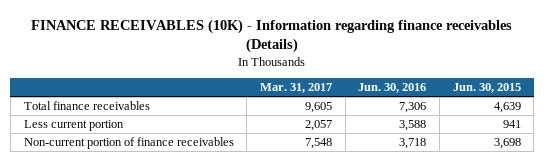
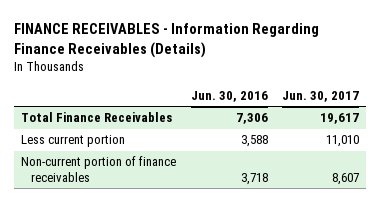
- FINANCE RECEIVABLES (10K) - Information regarding finance receivables (Details)
+ FINANCE RECEIVABLES - Information Regarding Finance Receivables (Details)
- | Mar. 31, 2017 | Jun. 30, 2016 | Jun. 30, 2015
+ | Jun. 30, 2016 | Jun. 30, 2017
- Total finance receivables | 9,605 | 7,306 | 4,639
+ Total Finance Receivables | 7,306 | 19,617

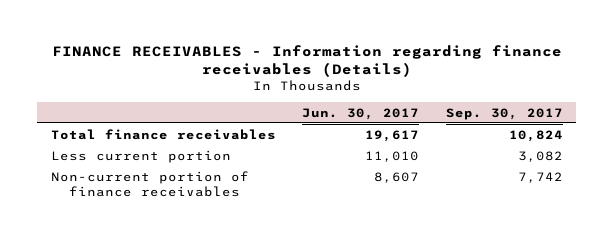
- FINANCE RECEIVABLES - Information Regarding Finance Receivables (Details)
+ FINANCE RECEIVABLES - Information regarding finance receivables (Details)
- | Jun. 30, 2016 | Jun. 30, 2017
+ | Jun. 30, 2017 | Sep. 30, 2017
- Total Finance Receivables | 7,306 | 19,617
+ Total finance receivables | 19,617 | 10,824

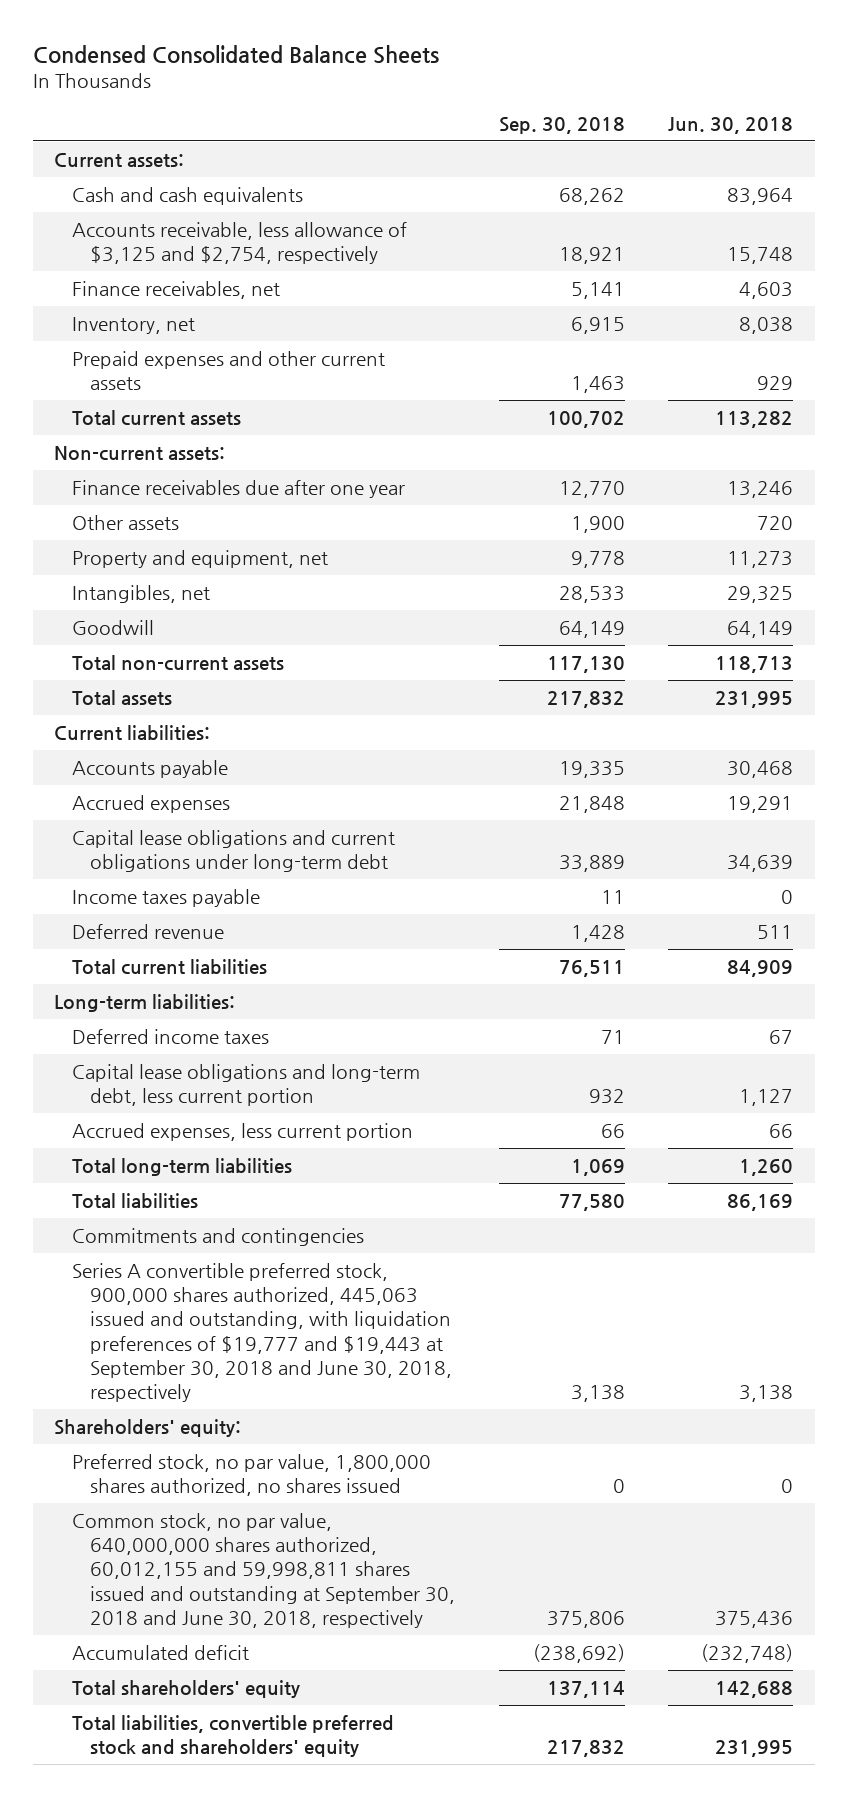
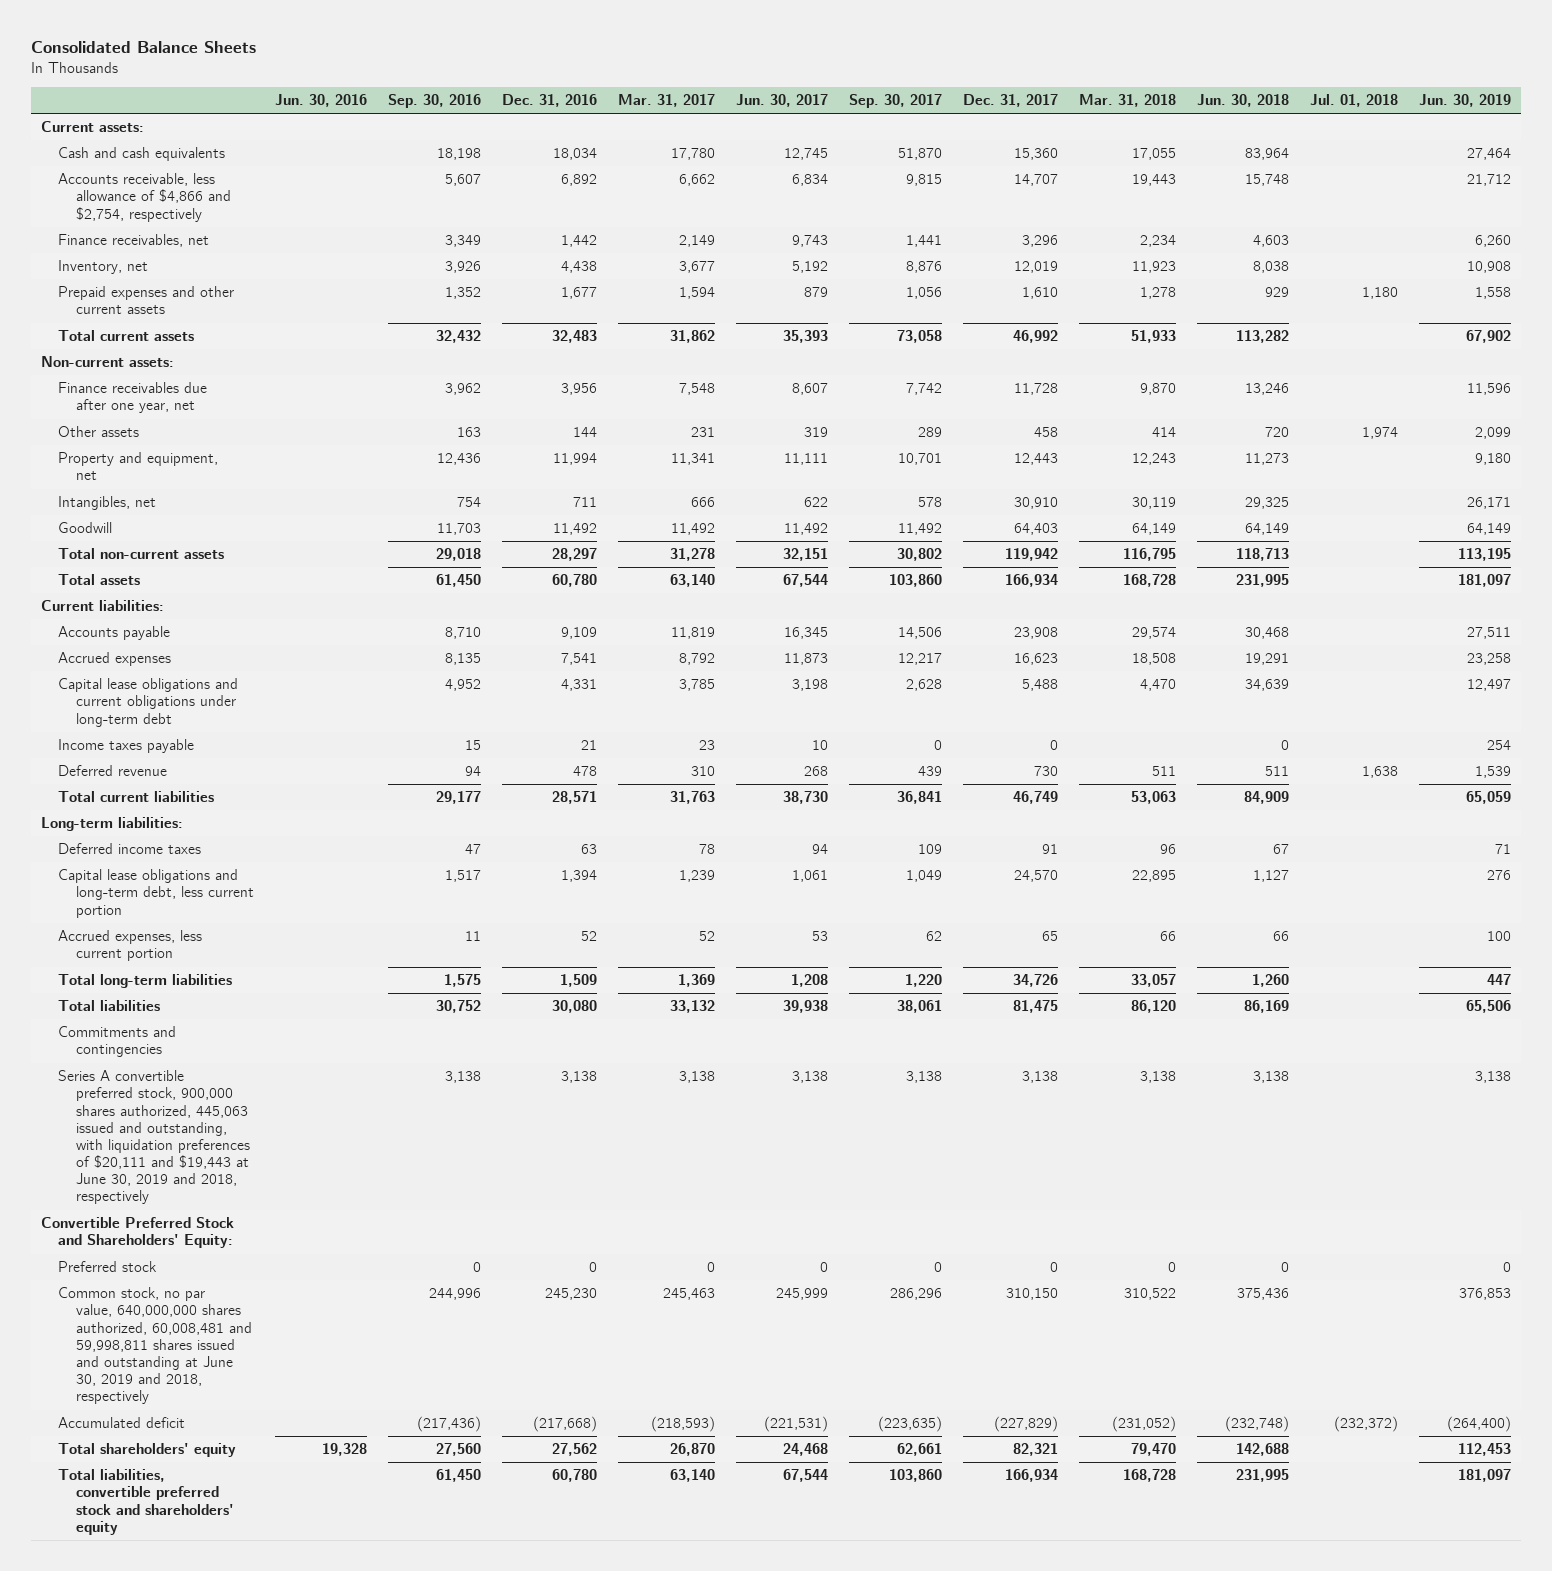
- Condensed Consolidated Balance Sheets
+ Consolidated Balance Sheets
- | Sep. 30, 2018 | Jun. 30, 2018
+ | Jun. 30, 2016 | Sep. 30, 2016 | Dec. 31, 2016 | Mar. 31, 2017 | Jun. 30, 2017 | Sep. 30, 2017 | Dec. 31, 2017 | Mar. 31, 2018 | Jun. 30, 2018 | Jul. 01, 2018 | Jun. 30, 2019
- Accounts receivable, less allowance of $3,125 and $2,754, respectively | 18,921 | 15,748
+ Accounts receivable, less allowance of $4,866 and $2,754, respectively | | 5,607 | 6,892 | 6,662 | 6,834 | 9,815 | 14,707 | 19,443 | 15,748 | | 21,712
- Finance receivables due after one year | 12,770 | 13,246
+ Finance receivables due after one year, net | | 3,962 | 3,956 | 7,548 | 8,607 | 7,742 | 11,728 | 9,870 | 13,246 | | 11,596
- Series A convertible preferred stock, 900,000 shares authorized, 445,063 issued and outstanding, with liquidation preferences of $19,777 and $19,443 at September 30, 2018 and June 30, 2018, respectively | 3,138 | 3,138
- Shareholders' equity:
- Preferred stock, no par value, 1,800,000 shares authorized, no shares issued | 0 | 0
- Common stock, no par value, 640,000,000 shares authorized, 60,012,155 and 59,998,811 shares issued and outstanding at September 30, 2018 and June 30, 2018, respectively | 375,806 | 375,436
+ Series A convertible preferred stock, 900,000 shares authorized, 445,063 issued and outstanding, with liquidation preferences of $20,111 and $19,443 at June 30, 2019 and 2018, respectively | | 3,138 | 3,138 | 3,138 | 3,138 | 3,138 | 3,138 | 3,138 | 3,138 | | 3,138
+ Convertible Preferred Stock and Shareholders' Equity:
+ Preferred stock | | 0 | 0 | 0 | 0 | 0 | 0 | 0 | 0 | | 0
+ Common stock, no par value, 640,000,000 shares authorized, 60,008,481 and 59,998,811 shares issued and outstanding at June 30, 2019 and 2018, respectively | | 244,996 | 245,230 | 245,463 | 245,999 | 286,296 | 310,150 | 310,522 | 375,436 | | 376,853

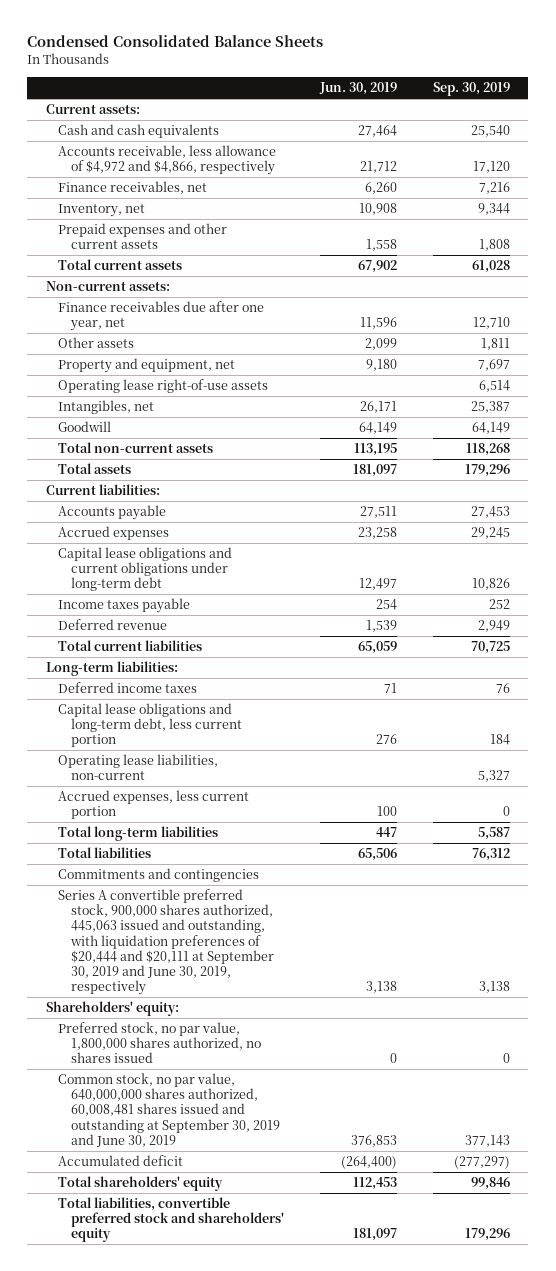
- Consolidated Balance Sheets
+ Condensed Consolidated Balance Sheets
- | Jun. 30, 2016 | Sep. 30, 2016 | Dec. 31, 2016 | Mar. 31, 2017 | Jun. 30, 2017 | Sep. 30, 2017 | Dec. 31, 2017 | Mar. 31, 2018 | Jun. 30, 2018 | Jul. 01, 2018 | Jun. 30, 2019
+ | Jun. 30, 2019 | Sep. 30, 2019
- Accounts receivable, less allowance of $4,866 and $2,754, respectively | | 5,607 | 6,892 | 6,662 | 6,834 | 9,815 | 14,707 | 19,443 | 15,748 | | 21,712
+ Accounts receivable, less allowance of $4,972 and $4,866, respectively | 21,712 | 17,120
+ Operating lease right-of-use assets | | 6,514
+ Operating lease liabilities, non-current | | 5,327
- Series A convertible preferred stock, 900,000 shares authorized, 445,063 issued and outstanding, with liquidation preferences of $20,111 and $19,443 at June 30, 2019 and 2018, respectively | | 3,138 | 3,138 | 3,138 | 3,138 | 3,138 | 3,138 | 3,138 | 3,138 | | 3,138
- Convertible Preferred Stock and Shareholders' Equity:
- Preferred stock | | 0 | 0 | 0 | 0 | 0 | 0 | 0 | 0 | | 0
- Common stock, no par value, 640,000,000 shares authorized, 60,008,481 and 59,998,811 shares issued and outstanding at June 30, 2019 and 2018, respectively | | 244,996 | 245,230 | 245,463 | 245,999 | 286,296 | 310,150 | 310,522 | 375,436 | | 376,853
+ Series A convertible preferred stock, 900,000 shares authorized, 445,063 issued and outstanding, with liquidation preferences of $20,444 and $20,111 at September 30, 2019 and June 30, 2019, respectively | 3,138 | 3,138
+ Shareholders' equity:
+ Preferred stock, no par value, 1,800,000 shares authorized, no shares issued | 0 | 0
+ Common stock, no par value, 640,000,000 shares authorized, 60,008,481 shares issued and outstanding at September 30, 2019 and June 30, 2019 | 376,853 | 377,143

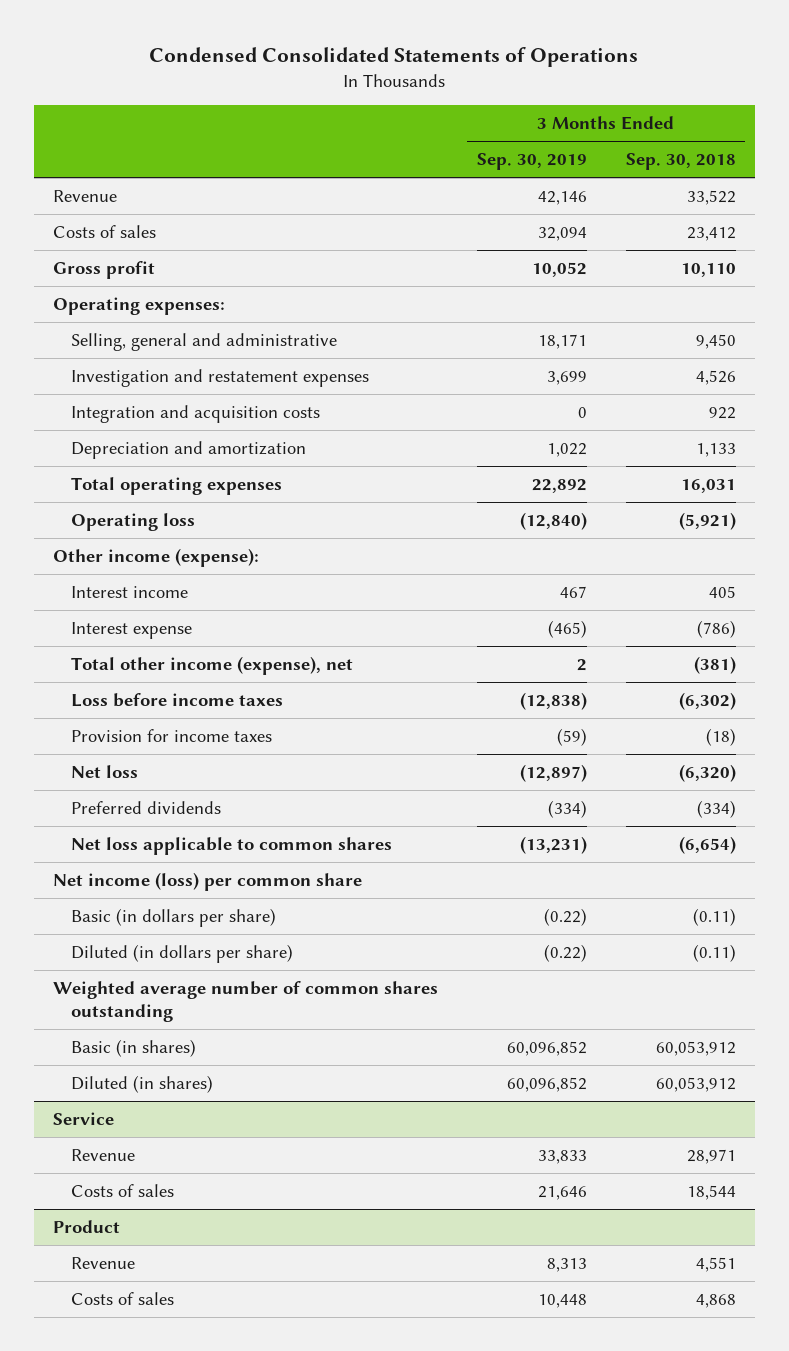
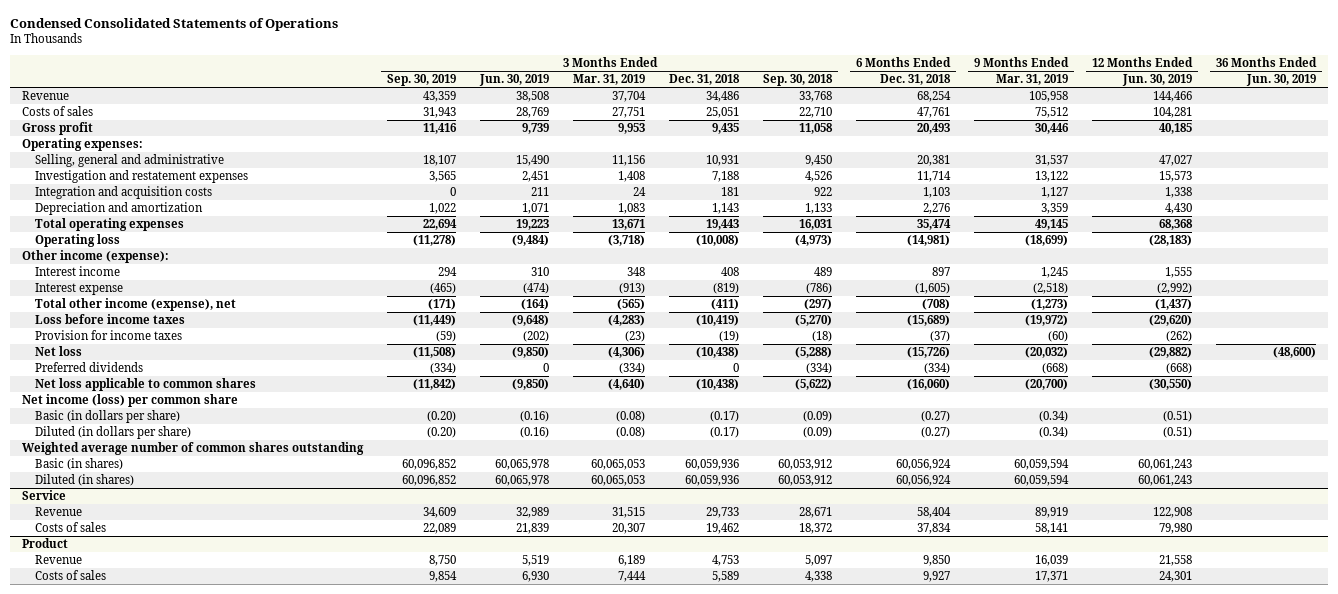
- | 3 Months Ended Sep. 30, 2019 | 3 Months Ended Sep. 30, 2018
+ | 3 Months Ended Sep. 30, 2019 | 3 Months Ended Jun. 30, 2019 | 3 Months Ended Mar. 31, 2019 | 3 Months Ended Dec. 31, 2018 | 3 Months Ended Sep. 30, 2018 | 6 Months Ended Dec. 31, 2018 | 9 Months Ended Mar. 31, 2019 | 12 Months Ended Jun. 30, 2019 | 36 Months Ended Jun. 30, 2019
- Revenue | 42,146 | 33,522
- Costs of sales | 32,094 | 23,412
- Gross profit | 10,052 | 10,110
+ Revenue | 43,359 | 38,508 | 37,704 | 34,486 | 33,768 | 68,254 | 105,958 | 144,466 |
+ Costs of sales | 31,943 | 28,769 | 27,751 | 25,051 | 22,710 | 47,761 | 75,512 | 104,281 |
+ Gross profit | 11,416 | 9,739 | 9,953 | 9,435 | 11,058 | 20,493 | 30,446 | 40,185 |
- Selling, general and administrative | 18,171 | 9,450
- Investigation and restatement expenses | 3,699 | 4,526
+ Selling, general and administrative | 18,107 | 15,490 | 11,156 | 10,931 | 9,450 | 20,381 | 31,537 | 47,027 |
+ Investigation and restatement expenses | 3,565 | 2,451 | 1,408 | 7,188 | 4,526 | 11,714 | 13,122 | 15,573 |
- Total operating expenses | 22,892 | 16,031
- Operating loss | (12,840) | (5,921)
+ Total operating expenses | 22,694 | 19,223 | 13,671 | 19,443 | 16,031 | 35,474 | 49,145 | 68,368 |
+ Operating loss | (11,278) | (9,484) | (3,718) | (10,008) | (4,973) | (14,981) | (18,699) | (28,183) |
- Interest income | 467 | 405
+ Interest income | 294 | 310 | 348 | 408 | 489 | 897 | 1,245 | 1,555 |
- Total other income (expense), net | 2 | (381)
- Loss before income taxes | (12,838) | (6,302)
+ Total other income (expense), net | (171) | (164) | (565) | (411) | (297) | (708) | (1,273) | (1,437) |
+ Loss before income taxes | (11,449) | (9,648) | (4,283) | (10,419) | (5,270) | (15,689) | (19,972) | (29,620) |
- Net loss | (12,897) | (6,320)
+ Net loss | (11,508) | (9,850) | (4,306) | (10,438) | (5,288) | (15,726) | (20,032) | (29,882) | (48,600)
- Net loss applicable to common shares | (13,231) | (6,654)
+ Net loss applicable to common shares | (11,842) | (9,850) | (4,640) | (10,438) | (5,622) | (16,060) | (20,700) | (30,550) |
- Basic (in dollars per share) | (0.22) | (0.11)
- Diluted (in dollars per share) | (0.22) | (0.11)
+ Basic (in dollars per share) | (0.20) | (0.16) | (0.08) | (0.17) | (0.09) | (0.27) | (0.34) | (0.51) |
+ Diluted (in dollars per share) | (0.20) | (0.16) | (0.08) | (0.17) | (0.09) | (0.27) | (0.34) | (0.51) |
@ Service
- Revenue | 33,833 | 28,971
- Costs of sales | 21,646 | 18,544
+ Revenue | 34,609 | 32,989 | 31,515 | 29,733 | 28,671 | 58,404 | 89,919 | 122,908 |
+ Costs of sales | 22,089 | 21,839 | 20,307 | 19,462 | 18,372 | 37,834 | 58,141 | 79,980 |
@ Product
- Revenue | 8,313 | 4,551
- Costs of sales | 10,448 | 4,868
+ Revenue | 8,750 | 5,519 | 6,189 | 4,753 | 5,097 | 9,850 | 16,039 | 21,558 |
+ Costs of sales | 9,854 | 6,930 | 7,444 | 5,589 | 4,338 | 9,927 | 17,371 | 24,301 |

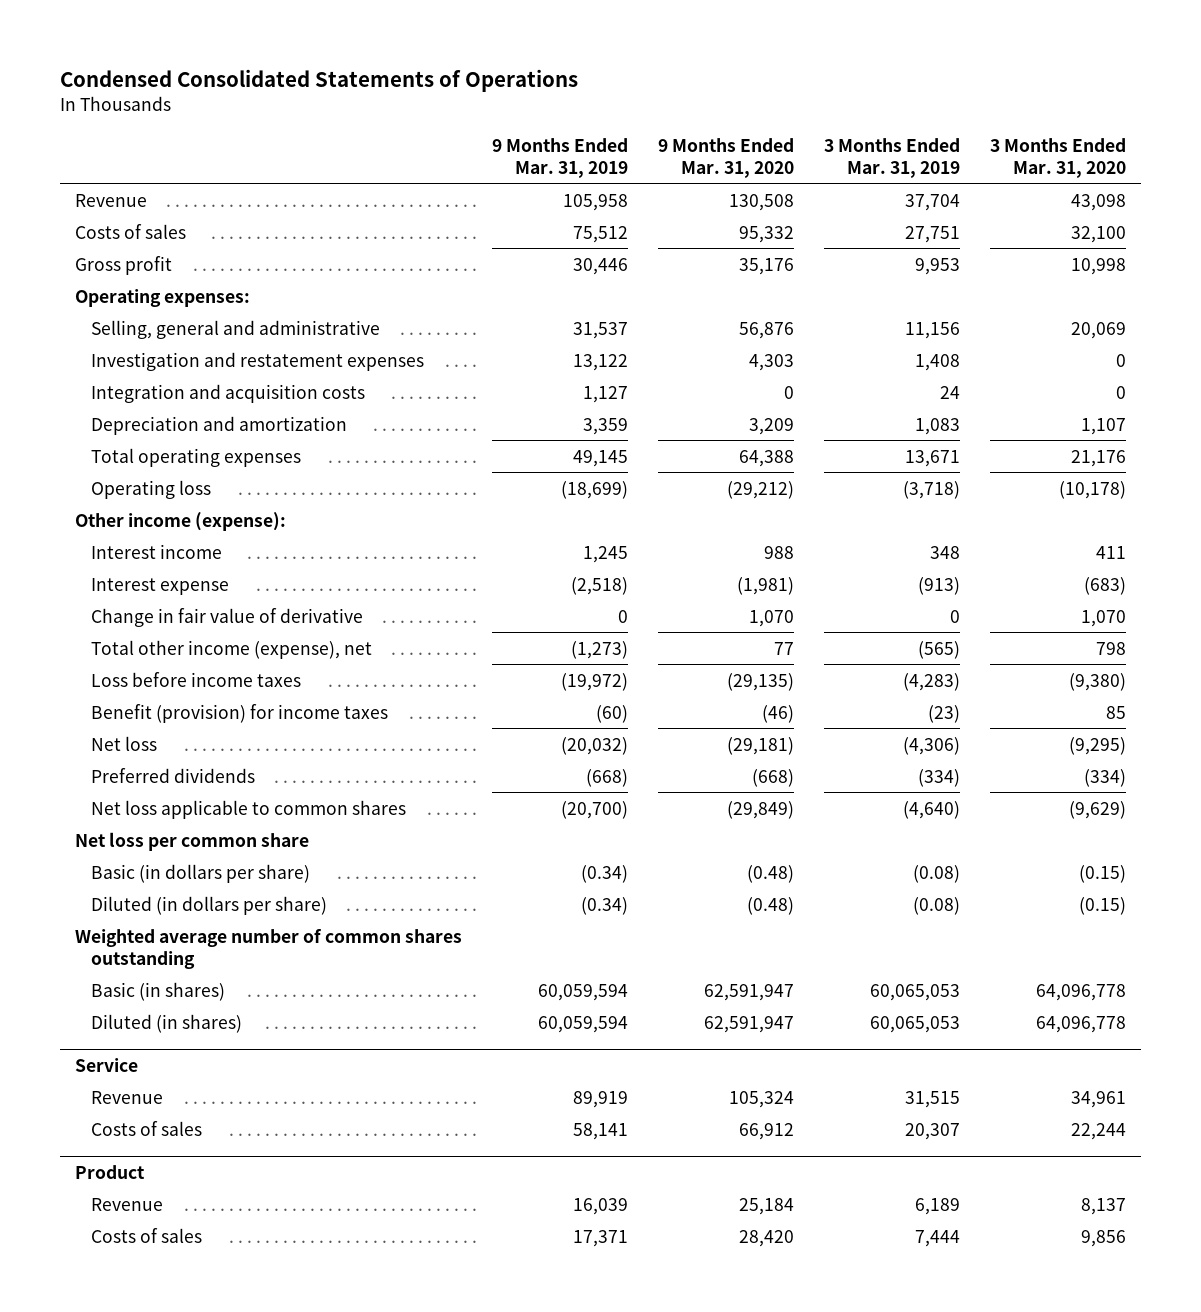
- | 3 Months Ended Sep. 30, 2019 | 3 Months Ended Jun. 30, 2019 | 3 Months Ended Mar. 31, 2019 | 3 Months Ended Dec. 31, 2018 | 3 Months Ended Sep. 30, 2018 | 6 Months Ended Dec. 31, 2018 | 9 Months Ended Mar. 31, 2019 | 12 Months Ended Jun. 30, 2019 | 36 Months Ended Jun. 30, 2019
+ | 9 Months Ended Mar. 31, 2019 | 9 Months Ended Mar. 31, 2020 | 3 Months Ended Mar. 31, 2019 | 3 Months Ended Mar. 31, 2020
+ Change in fair value of derivative | 0 | 1,070 | 0 | 1,070
- Provision for income taxes | (59) | (202) | (23) | (19) | (18) | (37) | (60) | (262) |
+ Benefit (provision) for income taxes | (60) | (46) | (23) | 85
- Net income (loss) per common share
+ Net loss per common share

